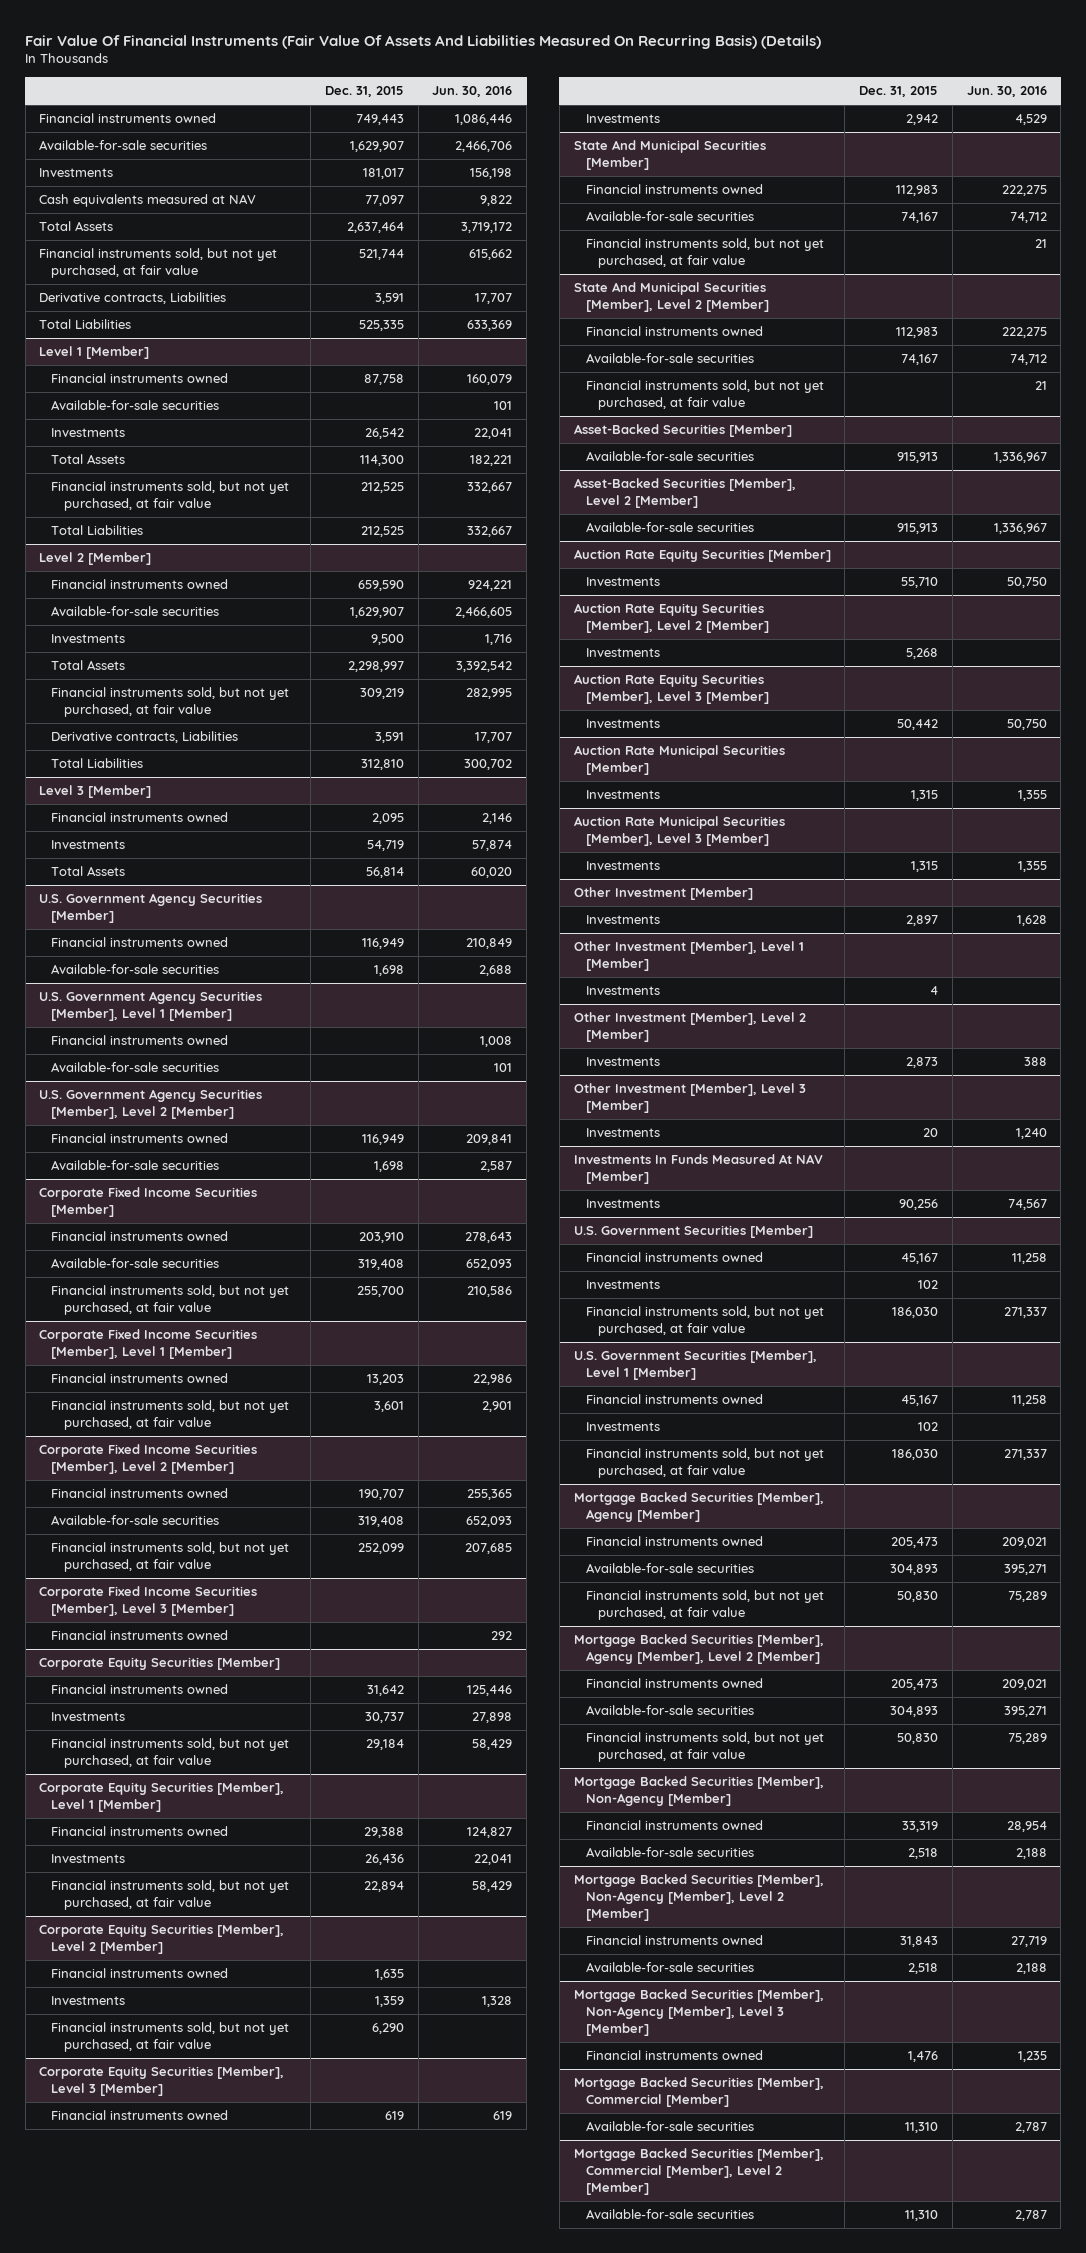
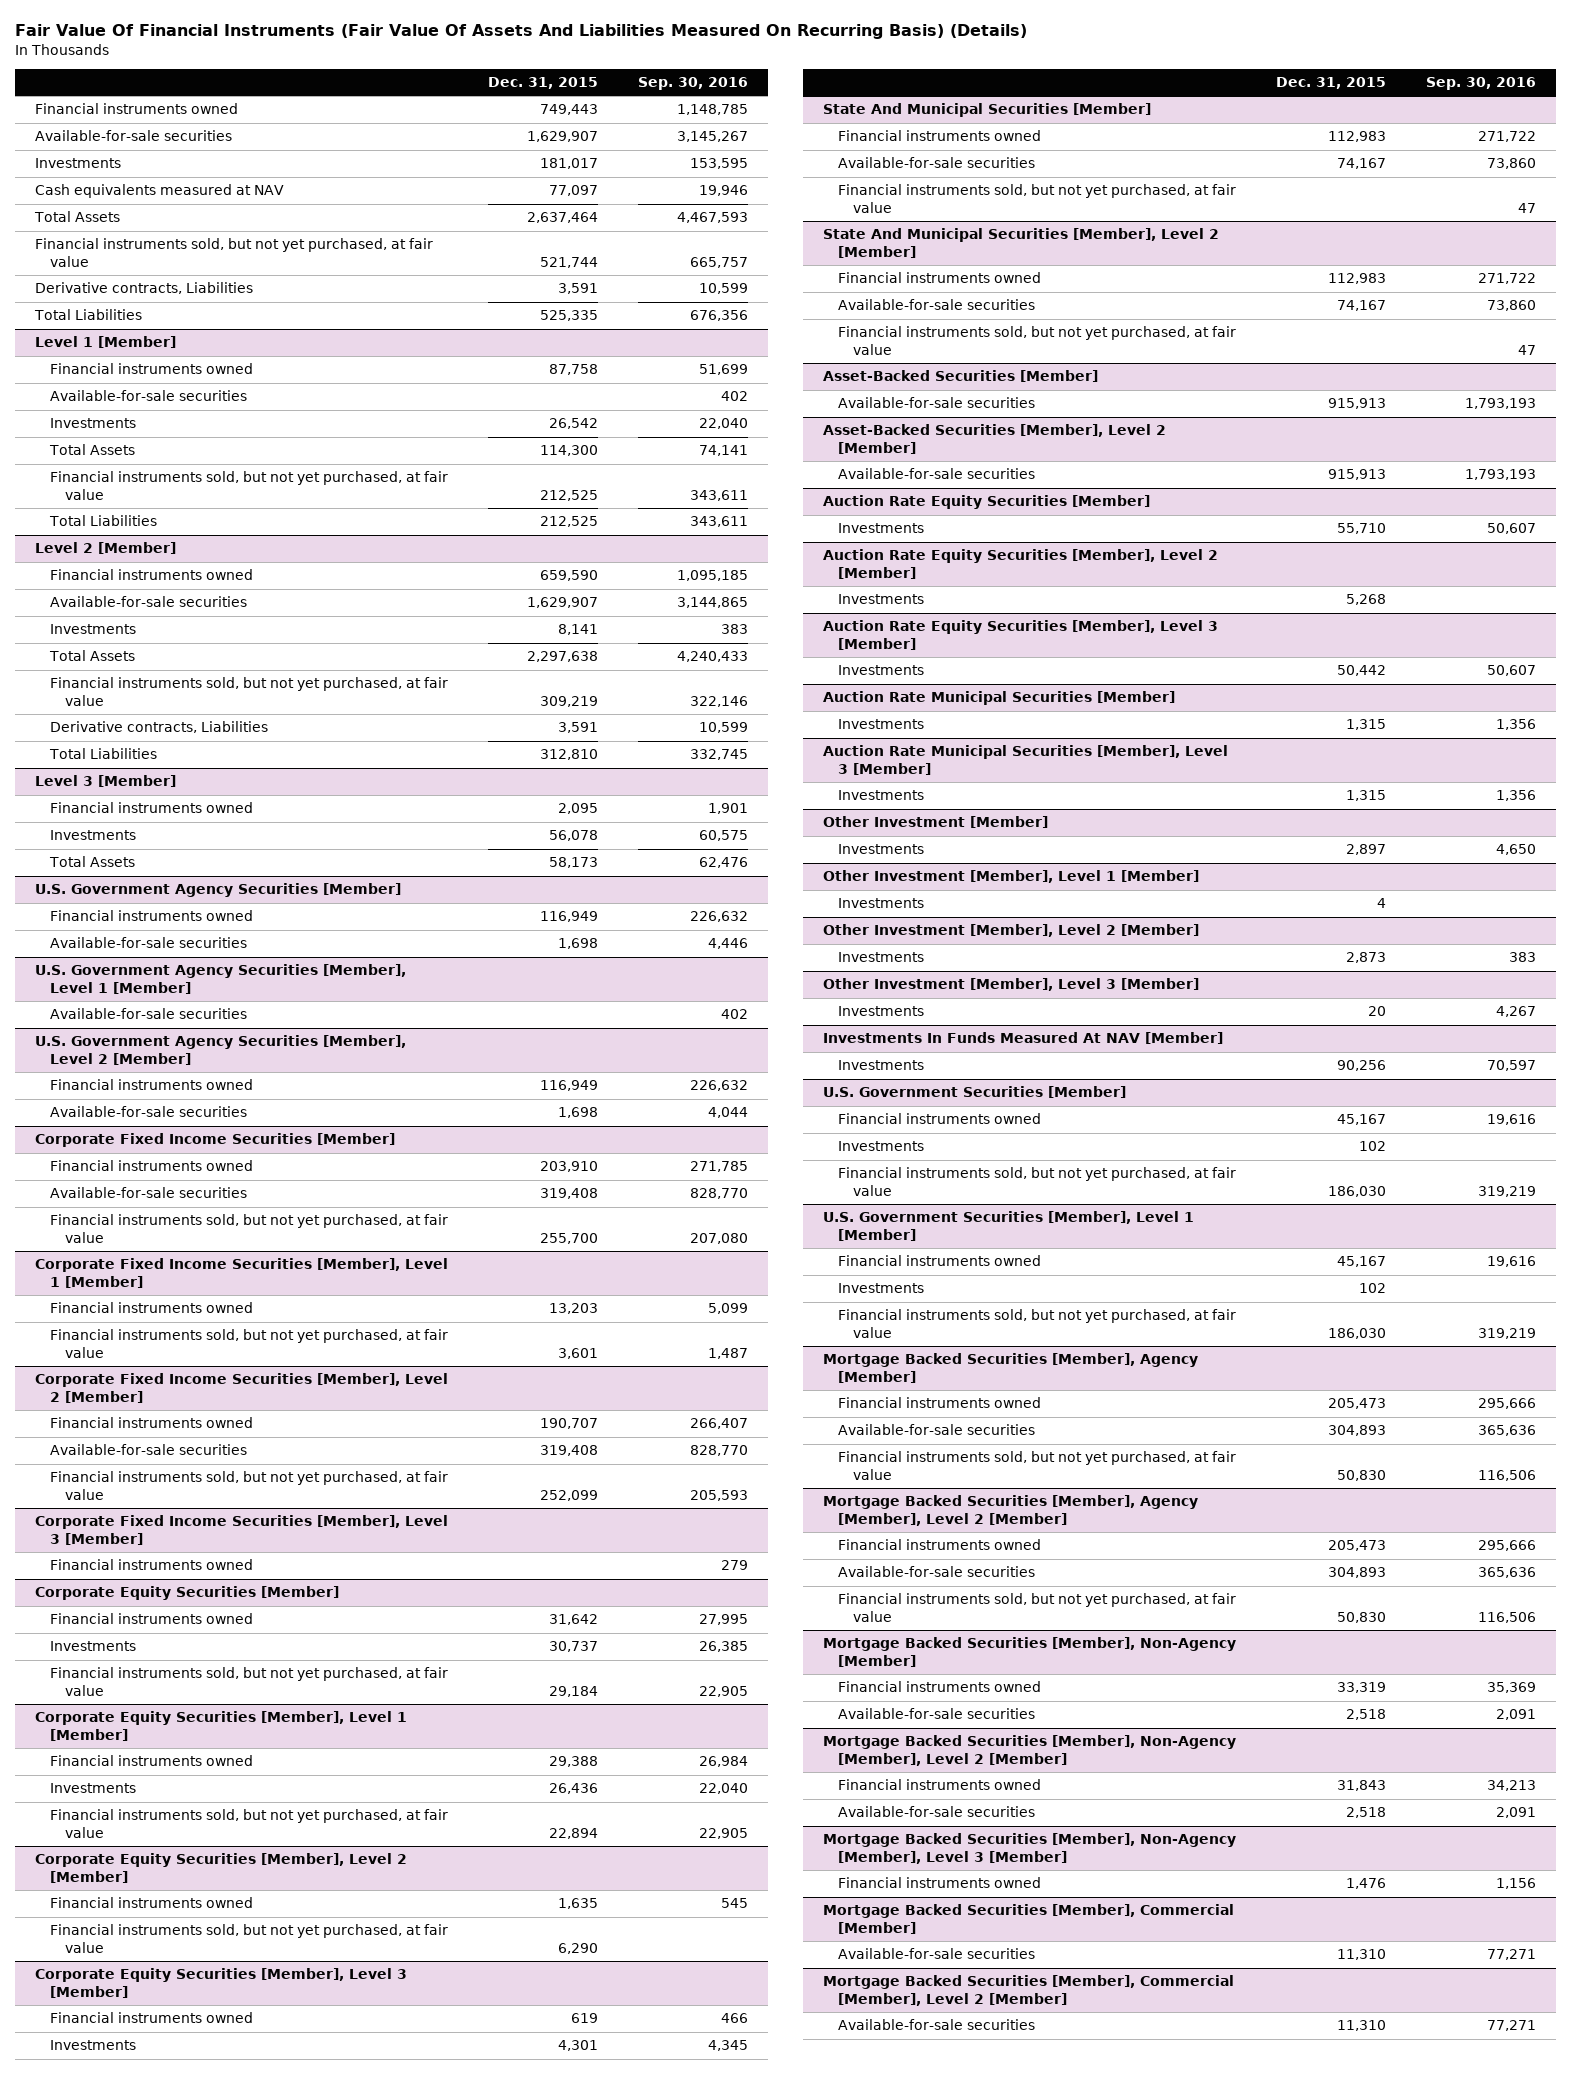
- | Dec. 31, 2015 | Jun. 30, 2016
+ | Dec. 31, 2015 | Sep. 30, 2016
@ Level 2 [Member]
- Investments | 9,500 | 1,716
- Total Assets | 2,298,997 | 3,392,542
+ Investments | 8,141 | 383
+ Total Assets | 2,297,638 | 4,240,433
@ Level 3 [Member]
- Investments | 54,719 | 57,874
- Total Assets | 56,814 | 60,020
+ Investments | 56,078 | 60,575
+ Total Assets | 58,173 | 62,476
@ U.S. Government Agency Securities [Member], Level 1 [Member]
- Financial instruments owned | | 1,008
@ Corporate Equity Securities [Member], Level 2 [Member]
- Investments | 1,359 | 1,328
@ Corporate Equity Securities [Member], Level 3 [Member]
- Investments | 2,942 | 4,529
+ Investments | 4,301 | 4,345

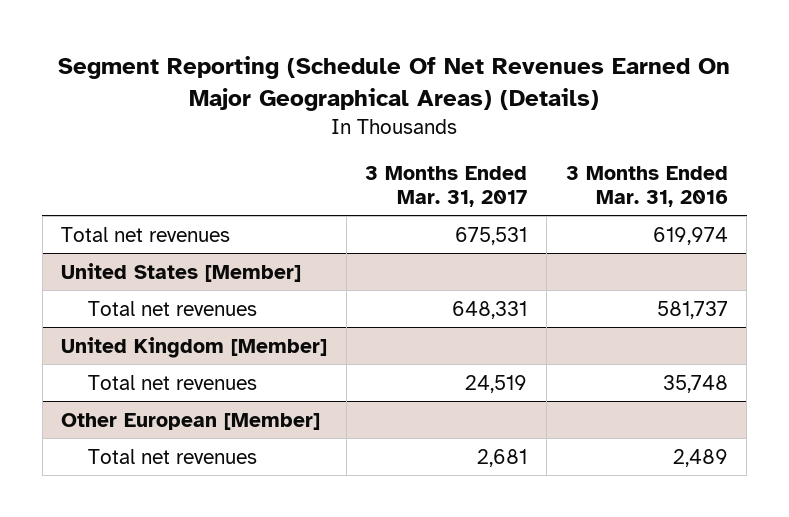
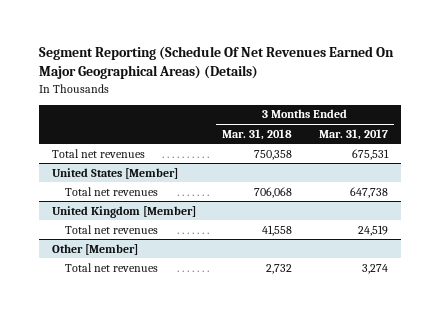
- | 3 Months Ended Mar. 31, 2017 | 3 Months Ended Mar. 31, 2016
+ | 3 Months Ended Mar. 31, 2018 | 3 Months Ended Mar. 31, 2017
@ United States [Member]
- Total net revenues | 648,331 | 581,737
+ Total net revenues | 706,068 | 647,738
- Other European [Member]
- Total net revenues | 2,681 | 2,489
+ Other [Member]
+ Total net revenues | 2,732 | 3,274

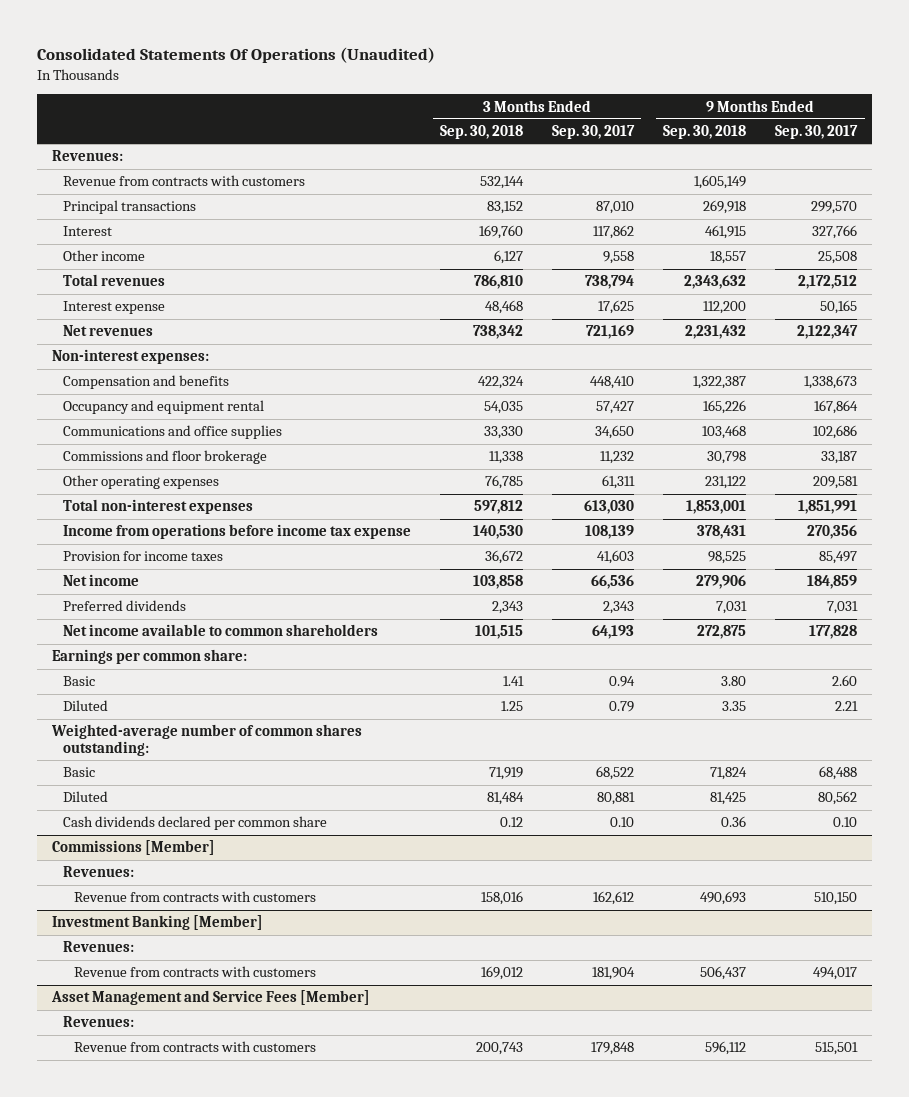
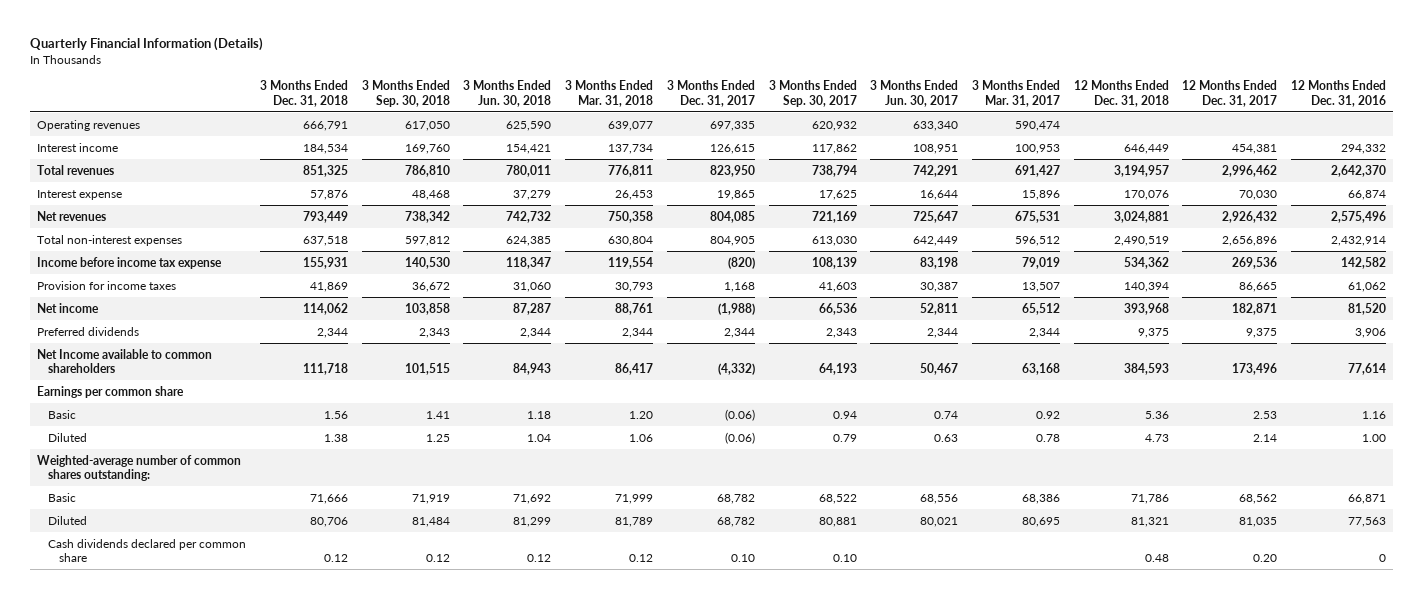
- Consolidated Statements Of Operations (Unaudited)
+ Quarterly Financial Information (Details)
- | 3 Months Ended Sep. 30, 2018 | 3 Months Ended Sep. 30, 2017 | 9 Months Ended Sep. 30, 2018 | 9 Months Ended Sep. 30, 2017
+ | 3 Months Ended Dec. 31, 2018 | 3 Months Ended Sep. 30, 2018 | 3 Months Ended Jun. 30, 2018 | 3 Months Ended Mar. 31, 2018 | 3 Months Ended Dec. 31, 2017 | 3 Months Ended Sep. 30, 2017 | 3 Months Ended Jun. 30, 2017 | 3 Months Ended Mar. 31, 2017 | 12 Months Ended Dec. 31, 2018 | 12 Months Ended Dec. 31, 2017 | 12 Months Ended Dec. 31, 2016
- Revenues:
- Revenue from contracts with customers | 532,144 | | 1,605,149 |
- Principal transactions | 83,152 | 87,010 | 269,918 | 299,570
- Interest | 169,760 | 117,862 | 461,915 | 327,766
- Other income | 6,127 | 9,558 | 18,557 | 25,508
+ Operating revenues | 666,791 | 617,050 | 625,590 | 639,077 | 697,335 | 620,932 | 633,340 | 590,474 | | |
+ Interest income | 184,534 | 169,760 | 154,421 | 137,734 | 126,615 | 117,862 | 108,951 | 100,953 | 646,449 | 454,381 | 294,332
- Non-interest expenses:
- Compensation and benefits | 422,324 | 448,410 | 1,322,387 | 1,338,673
- Occupancy and equipment rental | 54,035 | 57,427 | 165,226 | 167,864
- Communications and office supplies | 33,330 | 34,650 | 103,468 | 102,686
- Commissions and floor brokerage | 11,338 | 11,232 | 30,798 | 33,187
- Other operating expenses | 76,785 | 61,311 | 231,122 | 209,581
- Income from operations before income tax expense | 140,530 | 108,139 | 378,431 | 270,356
+ Income before income tax expense | 155,931 | 140,530 | 118,347 | 119,554 | (820) | 108,139 | 83,198 | 79,019 | 534,362 | 269,536 | 142,582
- Net income available to common shareholders | 101,515 | 64,193 | 272,875 | 177,828
- Earnings per common share:
+ Net Income available to common shareholders | 111,718 | 101,515 | 84,943 | 86,417 | (4,332) | 64,193 | 50,467 | 63,168 | 384,593 | 173,496 | 77,614
+ Earnings per common share
- Commissions [Member]
- Revenues:
- Revenue from contracts with customers | 158,016 | 162,612 | 490,693 | 510,150
- Investment Banking [Member]
- Revenues:
- Revenue from contracts with customers | 169,012 | 181,904 | 506,437 | 494,017
- Asset Management and Service Fees [Member]
- Revenues:
- Revenue from contracts with customers | 200,743 | 179,848 | 596,112 | 515,501

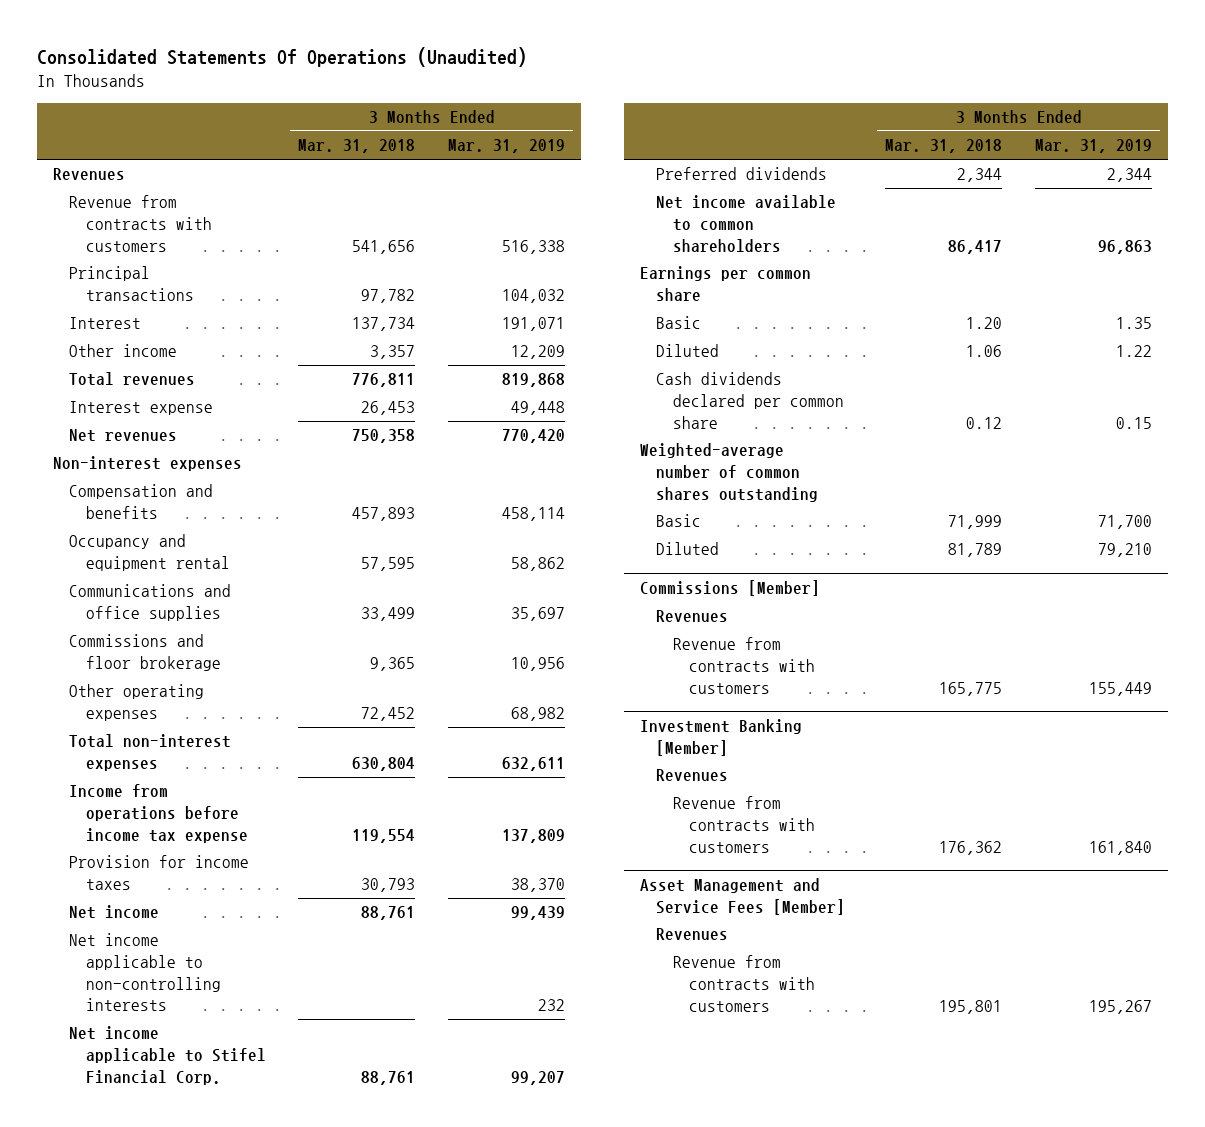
- Quarterly Financial Information (Details)
+ Consolidated Statements Of Operations (Unaudited)
- | 3 Months Ended Dec. 31, 2018 | 3 Months Ended Sep. 30, 2018 | 3 Months Ended Jun. 30, 2018 | 3 Months Ended Mar. 31, 2018 | 3 Months Ended Dec. 31, 2017 | 3 Months Ended Sep. 30, 2017 | 3 Months Ended Jun. 30, 2017 | 3 Months Ended Mar. 31, 2017 | 12 Months Ended Dec. 31, 2018 | 12 Months Ended Dec. 31, 2017 | 12 Months Ended Dec. 31, 2016
+ | 3 Months Ended Mar. 31, 2018 | 3 Months Ended Mar. 31, 2019
- Operating revenues | 666,791 | 617,050 | 625,590 | 639,077 | 697,335 | 620,932 | 633,340 | 590,474 | | |
- Interest income | 184,534 | 169,760 | 154,421 | 137,734 | 126,615 | 117,862 | 108,951 | 100,953 | 646,449 | 454,381 | 294,332
+ Revenues
+ Revenue from contracts with customers | 541,656 | 516,338
+ Principal transactions | 97,782 | 104,032
+ Interest | 137,734 | 191,071
+ Other income | 3,357 | 12,209
+ Non-interest expenses
+ Compensation and benefits | 457,893 | 458,114
+ Occupancy and equipment rental | 57,595 | 58,862
+ Communications and office supplies | 33,499 | 35,697
+ Commissions and floor brokerage | 9,365 | 10,956
+ Other operating expenses | 72,452 | 68,982
- Income before income tax expense | 155,931 | 140,530 | 118,347 | 119,554 | (820) | 108,139 | 83,198 | 79,019 | 534,362 | 269,536 | 142,582
+ Income from operations before income tax expense | 119,554 | 137,809
+ Net income applicable to non-controlling interests | | 232
+ Net income applicable to Stifel Financial Corp. | 88,761 | 99,207
- Net Income available to common shareholders | 111,718 | 101,515 | 84,943 | 86,417 | (4,332) | 64,193 | 50,467 | 63,168 | 384,593 | 173,496 | 77,614
+ Net income available to common shareholders | 86,417 | 96,863
- Weighted-average number of common shares outstanding:
moved up: Cash dividends declared per common share | 0.12 | 0.15
+ Weighted-average number of common shares outstanding
+ Commissions [Member]
+ Revenues
+ Revenue from contracts with customers | 165,775 | 155,449
+ Investment Banking [Member]
+ Revenues
+ Revenue from contracts with customers | 176,362 | 161,840
+ Asset Management and Service Fees [Member]
+ Revenues
+ Revenue from contracts with customers | 195,801 | 195,267

